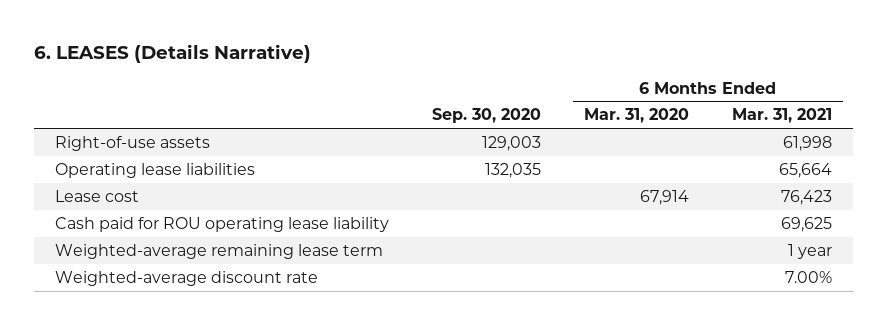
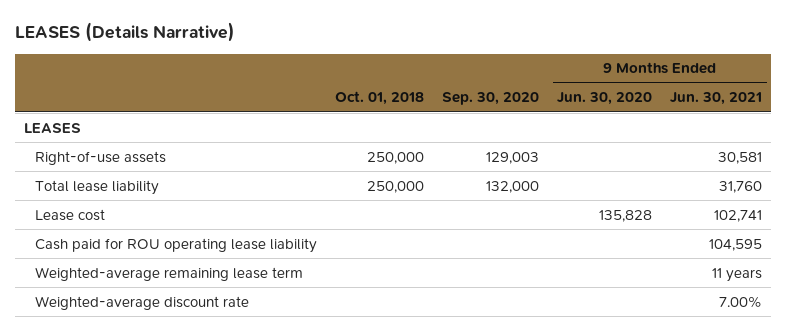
- 6. LEASES (Details Narrative)
+ LEASES (Details Narrative)
- | Sep. 30, 2020 | 6 Months Ended Mar. 31, 2020 | 6 Months Ended Mar. 31, 2021
+ | Oct. 01, 2018 | Sep. 30, 2020 | 9 Months Ended Jun. 30, 2020 | 9 Months Ended Jun. 30, 2021
+ LEASES
- Operating lease liabilities | 132,035 | | 65,664
+ Total lease liability | 250,000 | 132,000 | | 31,760

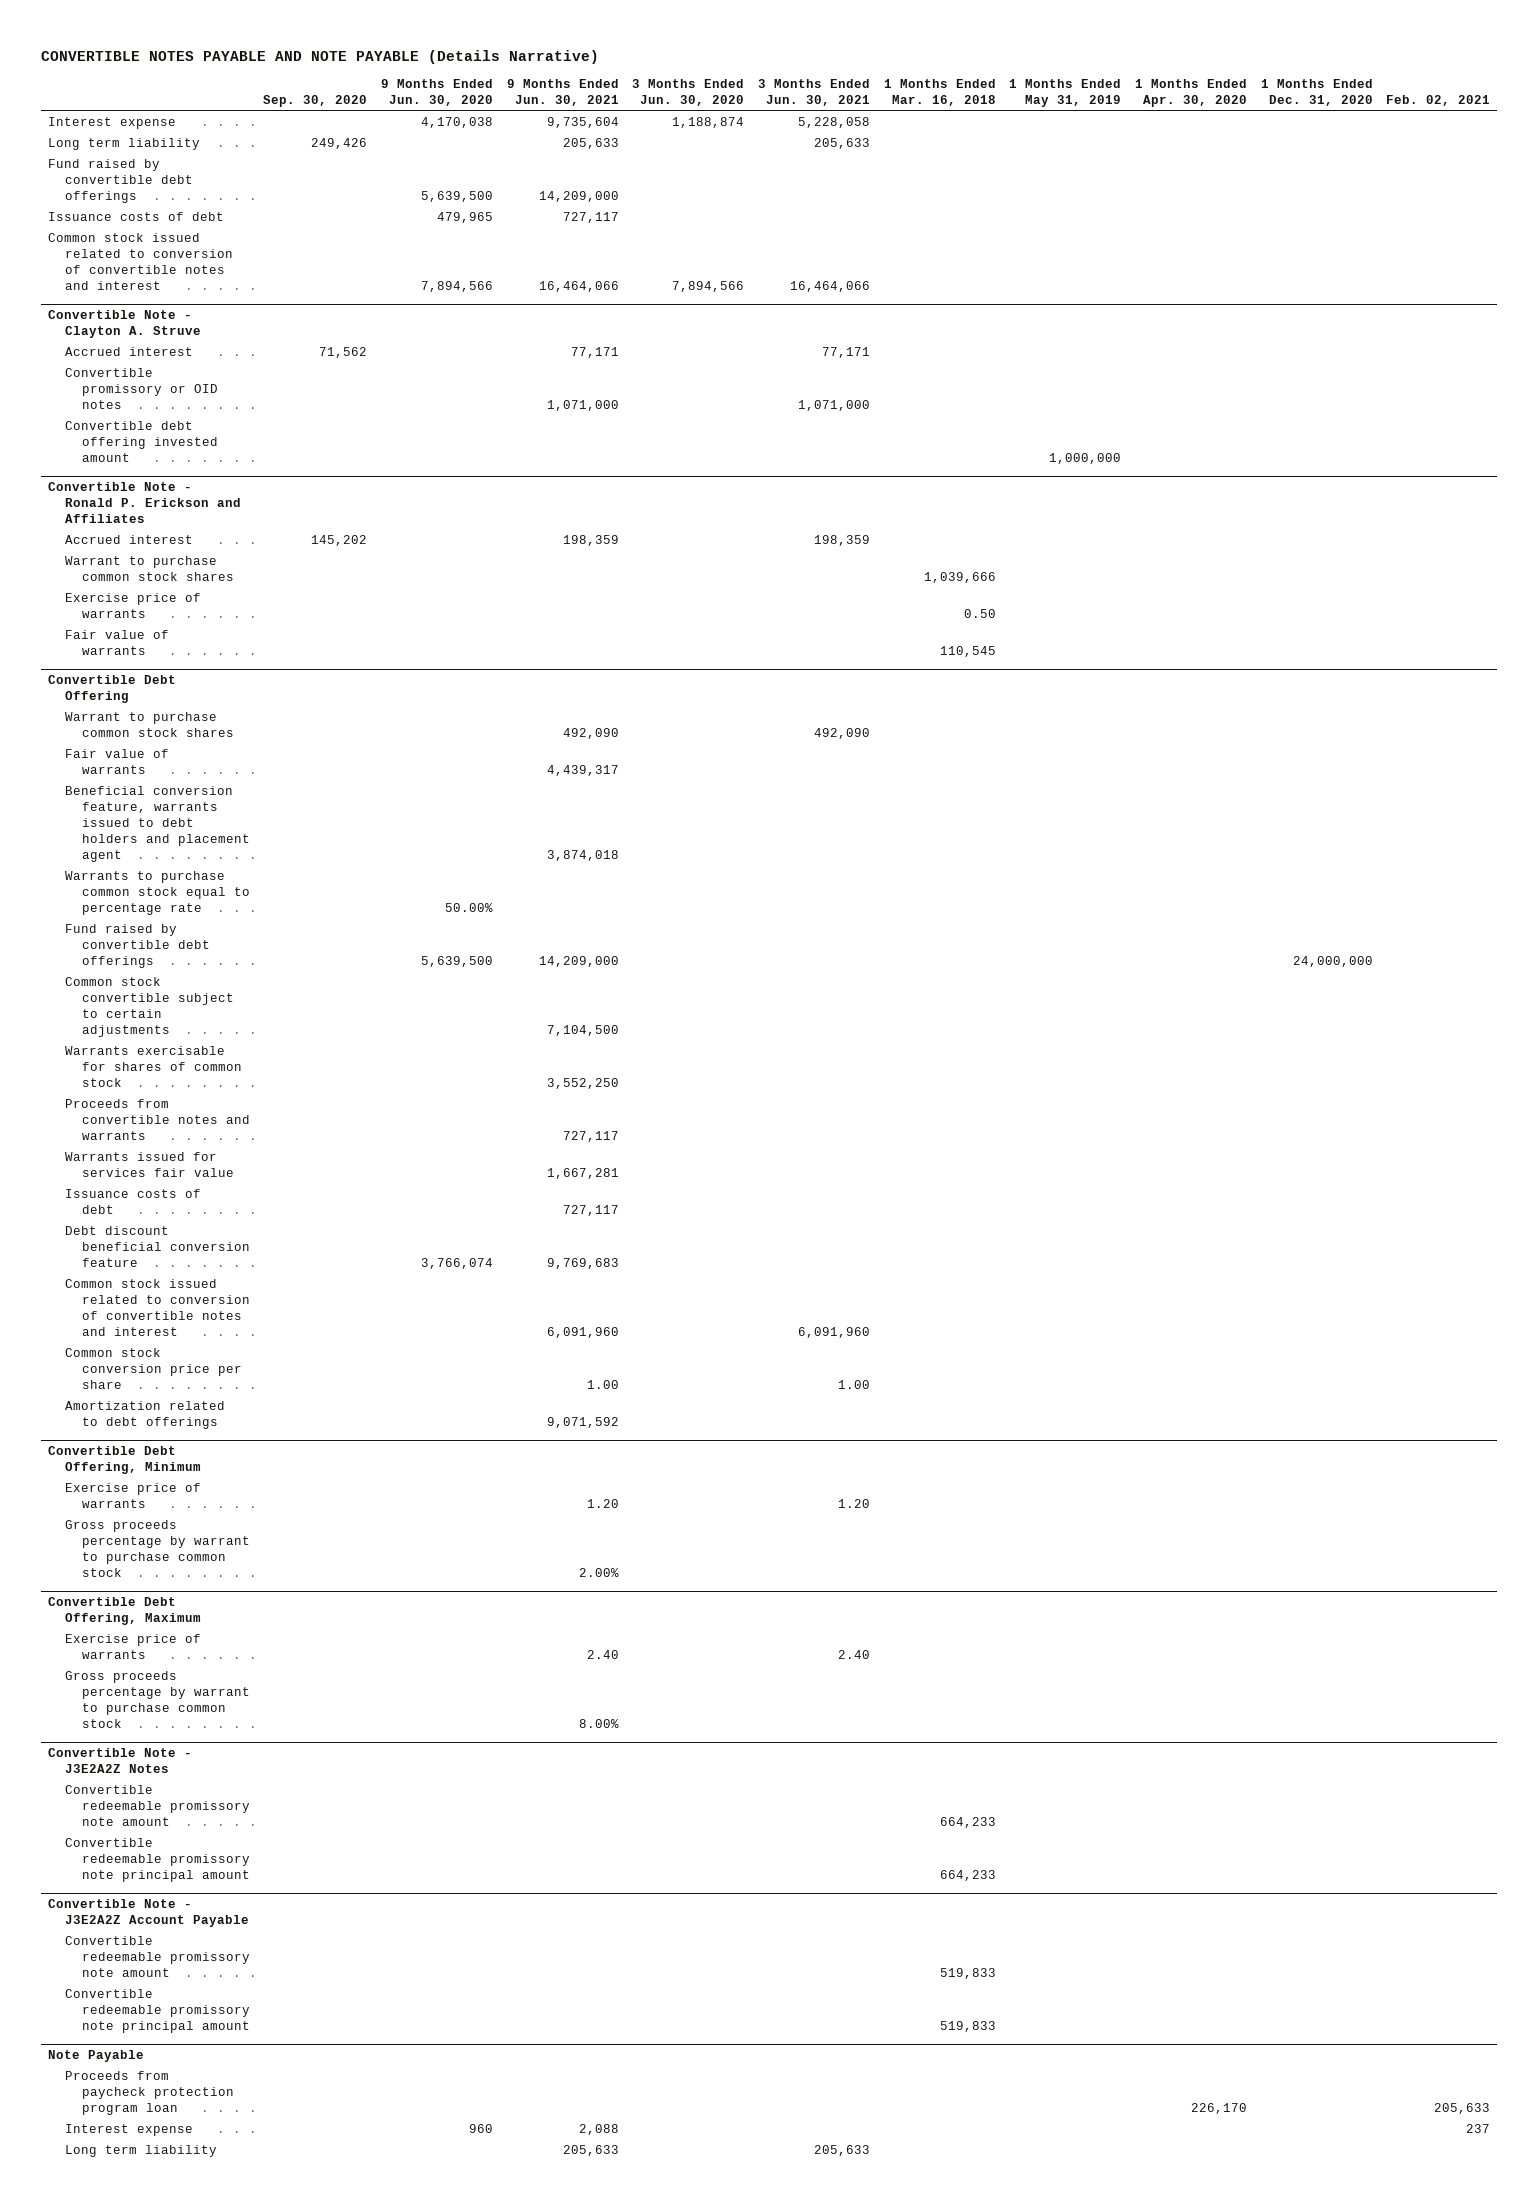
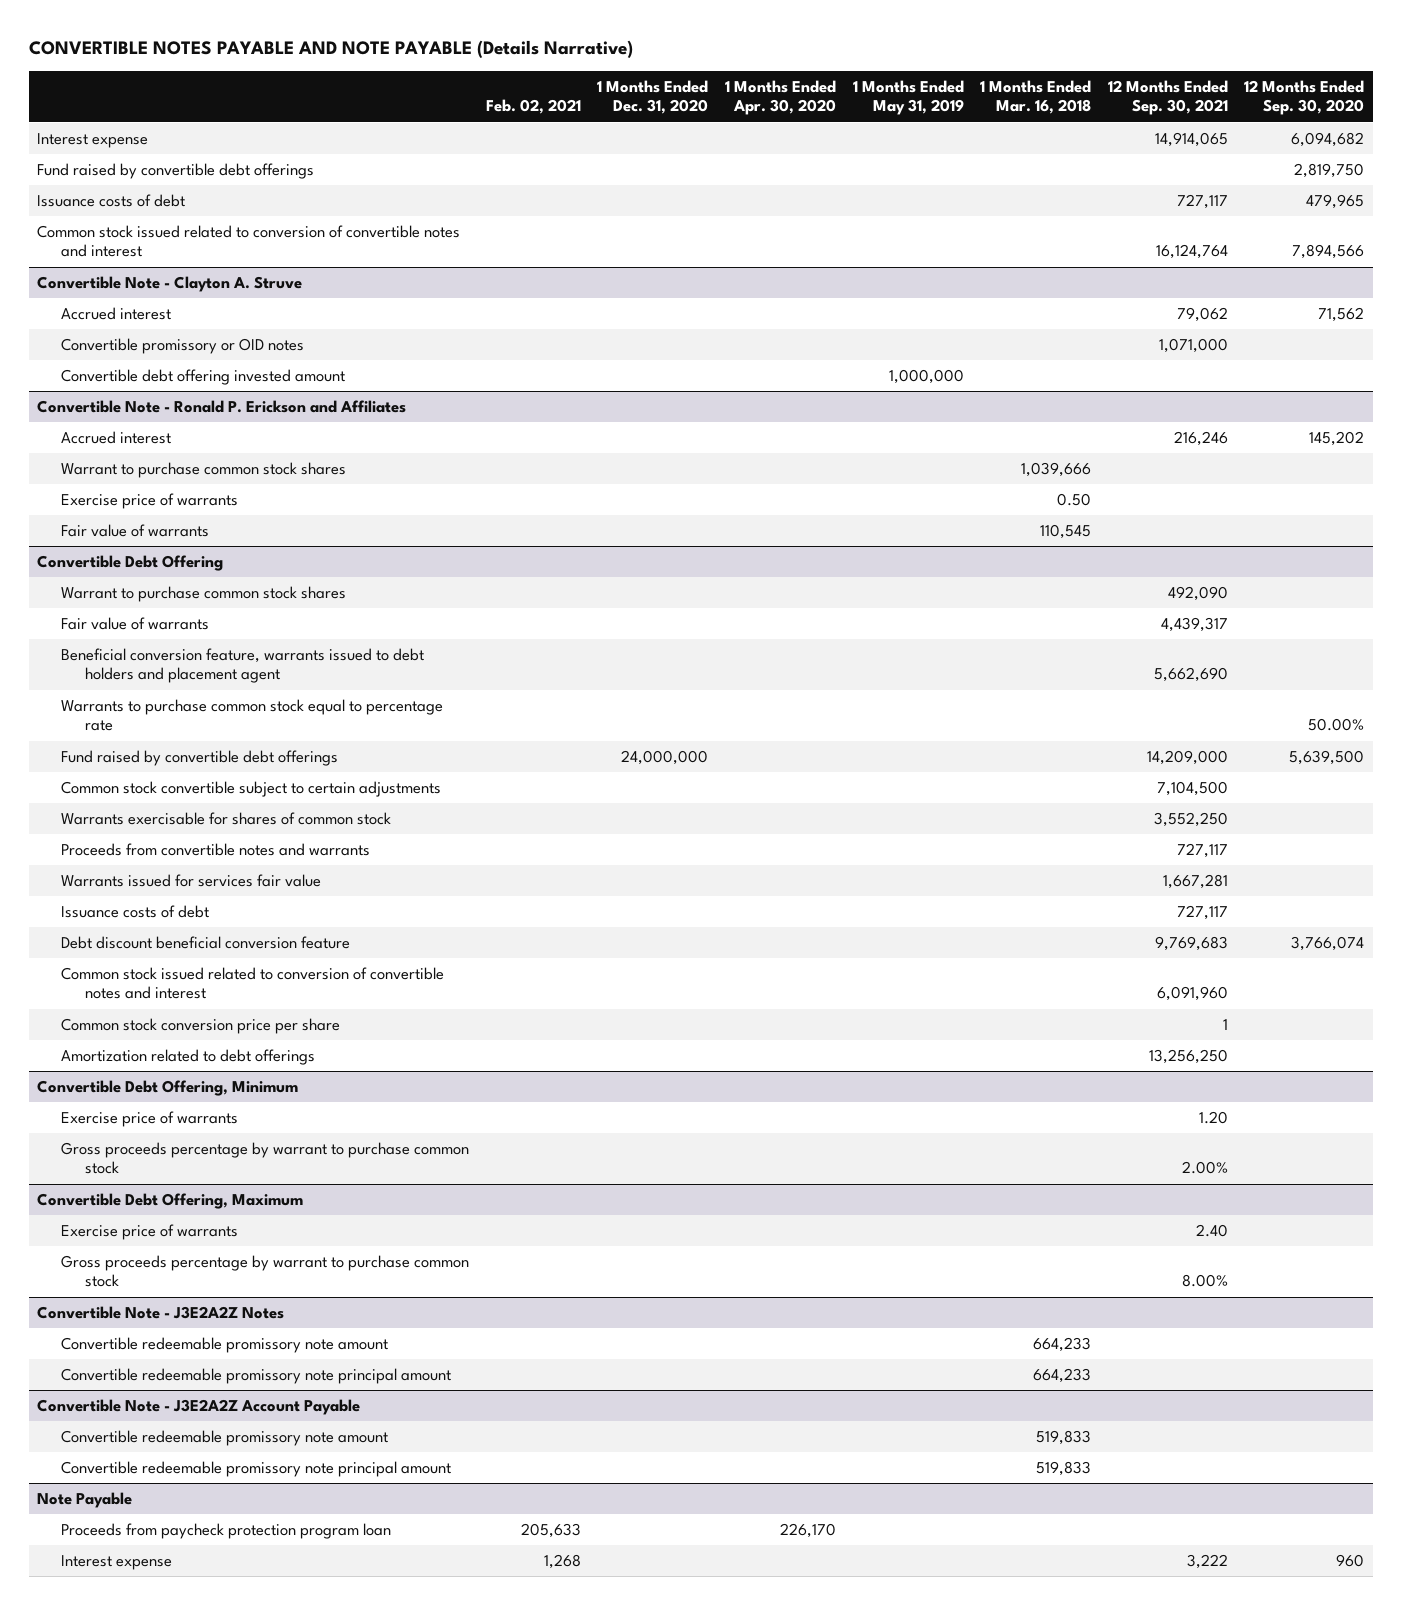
- | Sep. 30, 2020 | 9 Months Ended Jun. 30, 2020 | 9 Months Ended Jun. 30, 2021 | 3 Months Ended Jun. 30, 2020 | 3 Months Ended Jun. 30, 2021 | 1 Months Ended Mar. 16, 2018 | 1 Months Ended May 31, 2019 | 1 Months Ended Apr. 30, 2020 | 1 Months Ended Dec. 31, 2020 | Feb. 02, 2021
+ | Feb. 02, 2021 | 1 Months Ended Dec. 31, 2020 | 1 Months Ended Apr. 30, 2020 | 1 Months Ended May 31, 2019 | 1 Months Ended Mar. 16, 2018 | 12 Months Ended Sep. 30, 2021 | 12 Months Ended Sep. 30, 2020
- Long term liability | 249,426 | | 205,633 | | 205,633 | | | | |
@ Note Payable
- Interest expense | | 960 | 2,088 | | | | | | | 237
- Long term liability | | | 205,633 | | 205,633 | | | | |
+ Interest expense | 1,268 | | | | | 3,222 | 960

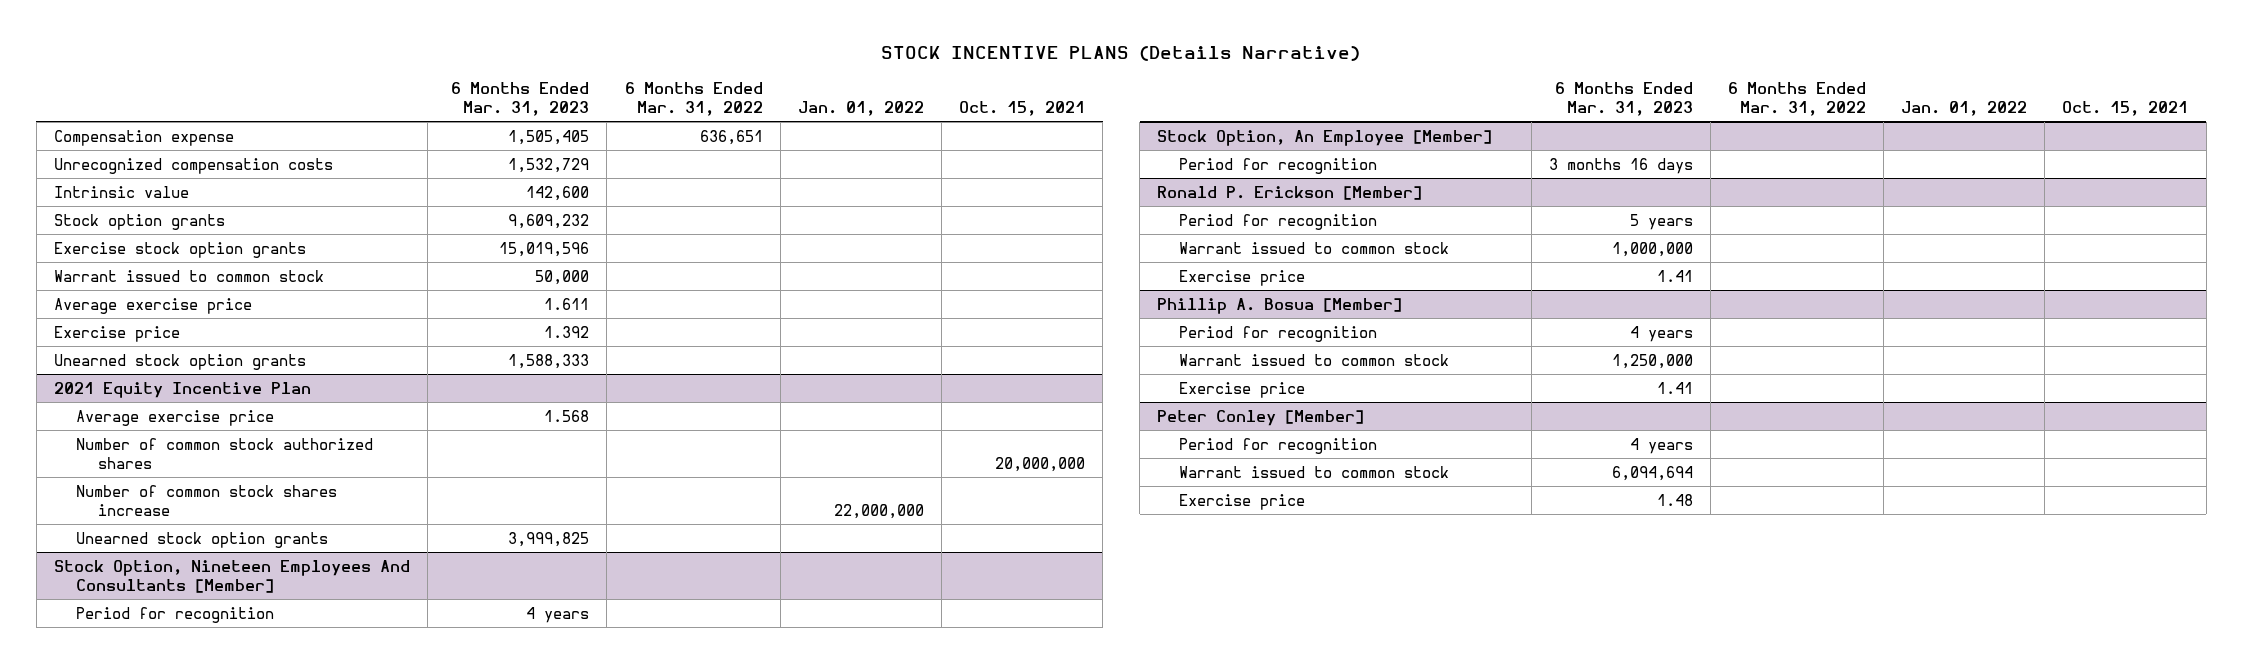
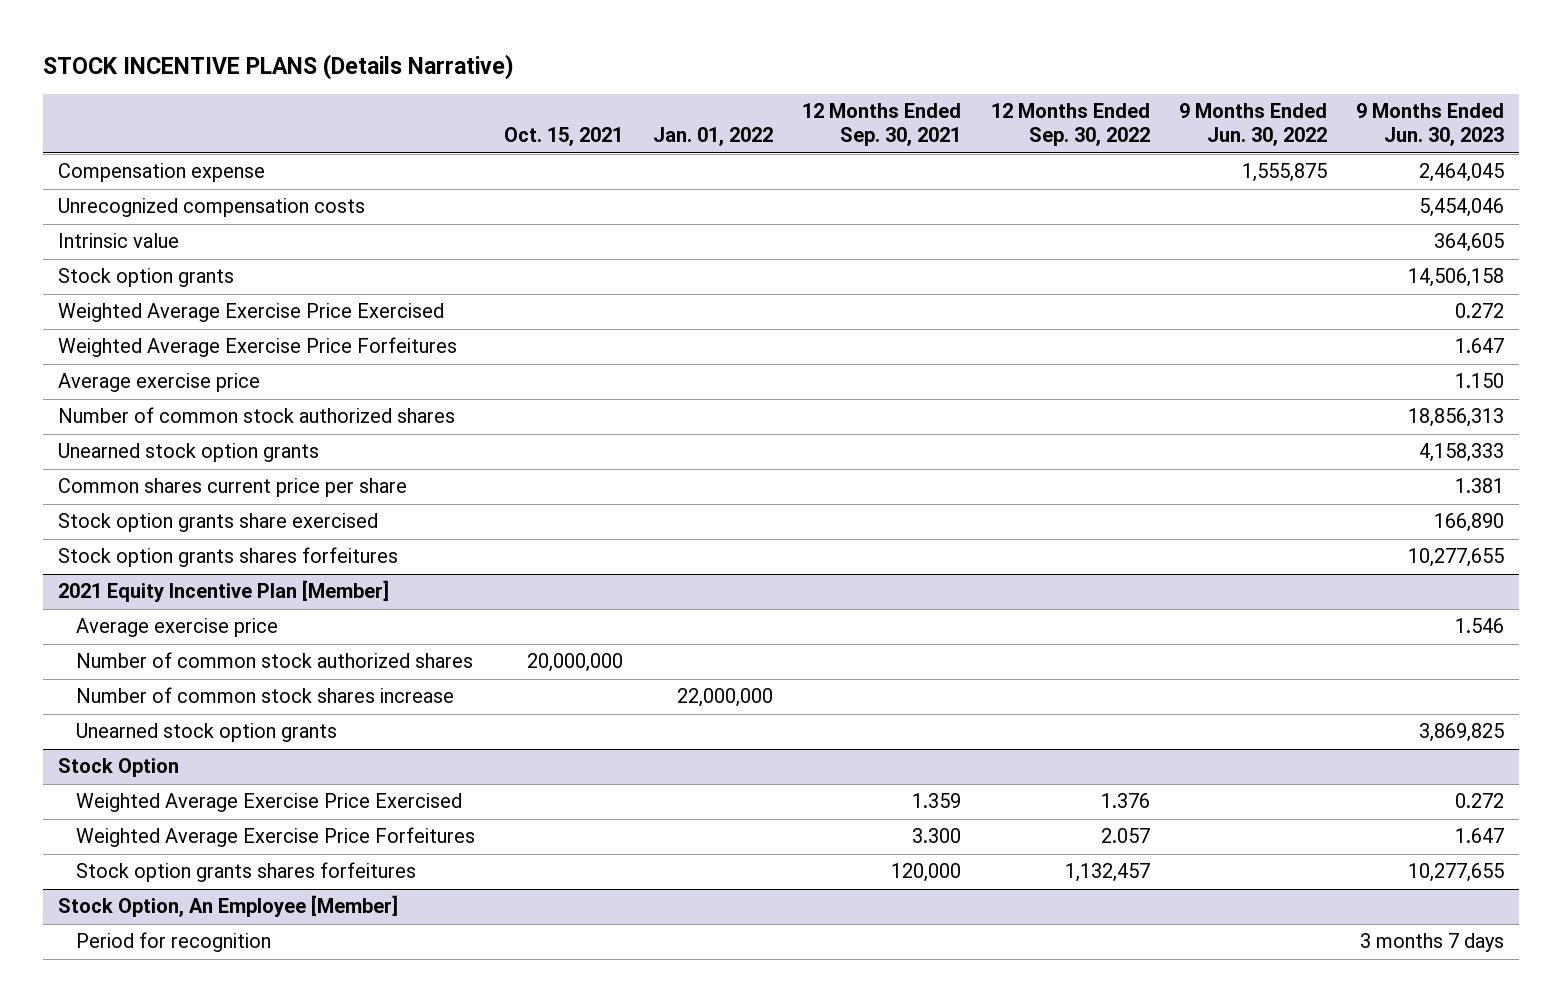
- | 6 Months Ended Mar. 31, 2023 | 6 Months Ended Mar. 31, 2022 | Jan. 01, 2022 | Oct. 15, 2021
+ | Oct. 15, 2021 | Jan. 01, 2022 | 12 Months Ended Sep. 30, 2021 | 12 Months Ended Sep. 30, 2022 | 9 Months Ended Jun. 30, 2022 | 9 Months Ended Jun. 30, 2023
- Exercise stock option grants | 15,019,596 | | |
- Warrant issued to common stock | 50,000 | | |
+ Weighted Average Exercise Price Exercised | | | | | | 0.272
+ Weighted Average Exercise Price Forfeitures | | | | | | 1.647
- Exercise price | 1.392 | | |
+ Number of common stock authorized shares | | | | | | 18,856,313
- 2021 Equity Incentive Plan
+ Common shares current price per share | | | | | | 1.381
+ Stock option grants share exercised | | | | | | 166,890
+ Stock option grants shares forfeitures | | | | | | 10,277,655
+ 2021 Equity Incentive Plan [Member]
- Stock Option, Nineteen Employees And Consultants [Member]
- Period for recognition | 4 years | | |
+ Stock Option
+ Weighted Average Exercise Price Exercised | | | 1.359 | 1.376 | | 0.272
+ Weighted Average Exercise Price Forfeitures | | | 3.300 | 2.057 | | 1.647
+ Stock option grants shares forfeitures | | | 120,000 | 1,132,457 | | 10,277,655
- Ronald P. Erickson [Member]
- Period for recognition | 5 years | | |
- Warrant issued to common stock | 1,000,000 | | |
- Exercise price | 1.41 | | |
- Phillip A. Bosua [Member]
- Period for recognition | 4 years | | |
- Warrant issued to common stock | 1,250,000 | | |
- Exercise price | 1.41 | | |
- Peter Conley [Member]
- Period for recognition | 4 years | | |
- Warrant issued to common stock | 6,094,694 | | |
- Exercise price | 1.48 | | |

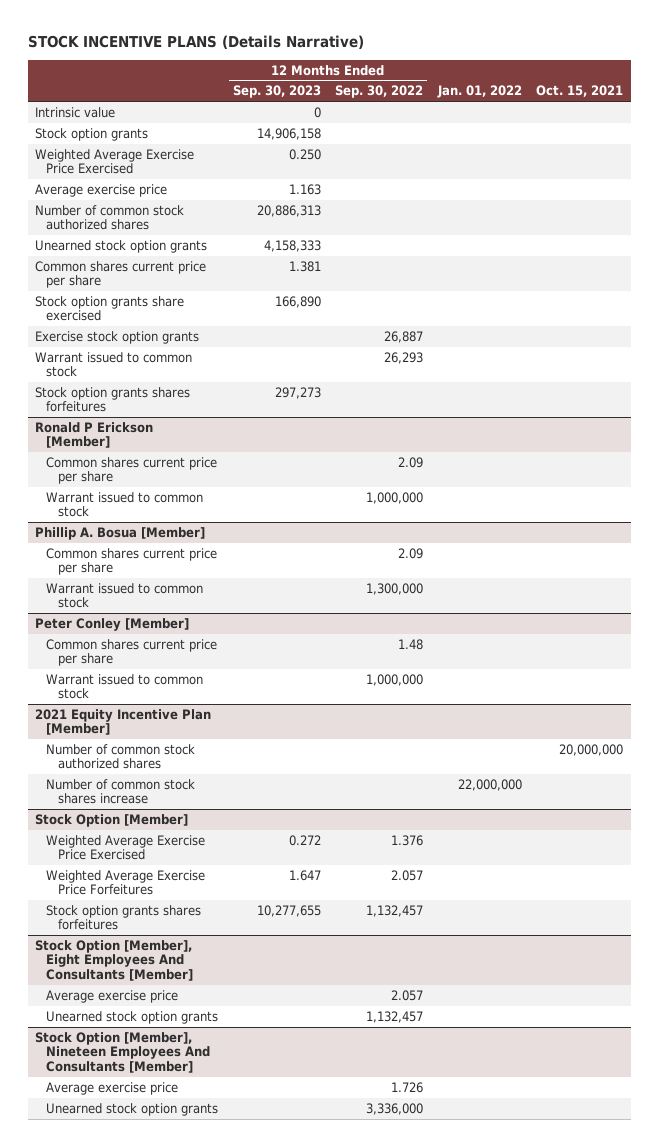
- | Oct. 15, 2021 | Jan. 01, 2022 | 12 Months Ended Sep. 30, 2021 | 12 Months Ended Sep. 30, 2022 | 9 Months Ended Jun. 30, 2022 | 9 Months Ended Jun. 30, 2023
+ | 12 Months Ended Sep. 30, 2023 | 12 Months Ended Sep. 30, 2022 | Jan. 01, 2022 | Oct. 15, 2021
- Compensation expense | | | | | 1,555,875 | 2,464,045
- Unrecognized compensation costs | | | | | | 5,454,046
- Weighted Average Exercise Price Forfeitures | | | | | | 1.647
+ Exercise stock option grants | | 26,887 | |
+ Warrant issued to common stock | | 26,293 | |
+ Ronald P Erickson [Member]
+ Common shares current price per share | | 2.09 | |
+ Warrant issued to common stock | | 1,000,000 | |
+ Phillip A. Bosua [Member]
+ Common shares current price per share | | 2.09 | |
+ Warrant issued to common stock | | 1,300,000 | |
+ Peter Conley [Member]
+ Common shares current price per share | | 1.48 | |
+ Warrant issued to common stock | | 1,000,000 | |
@ 2021 Equity Incentive Plan [Member]
- Average exercise price | | | | | | 1.546
- Unearned stock option grants | | | | | | 3,869,825
- Stock Option
+ Stock Option [Member]
- Stock Option, An Employee [Member]
- Period for recognition | | | | | | 3 months 7 days
+ Stock Option [Member], Eight Employees And Consultants [Member]
+ Average exercise price | | 2.057 | |
+ Unearned stock option grants | | 1,132,457 | |
+ Stock Option [Member], Nineteen Employees And Consultants [Member]
+ Average exercise price | | 1.726 | |
+ Unearned stock option grants | | 3,336,000 | |

